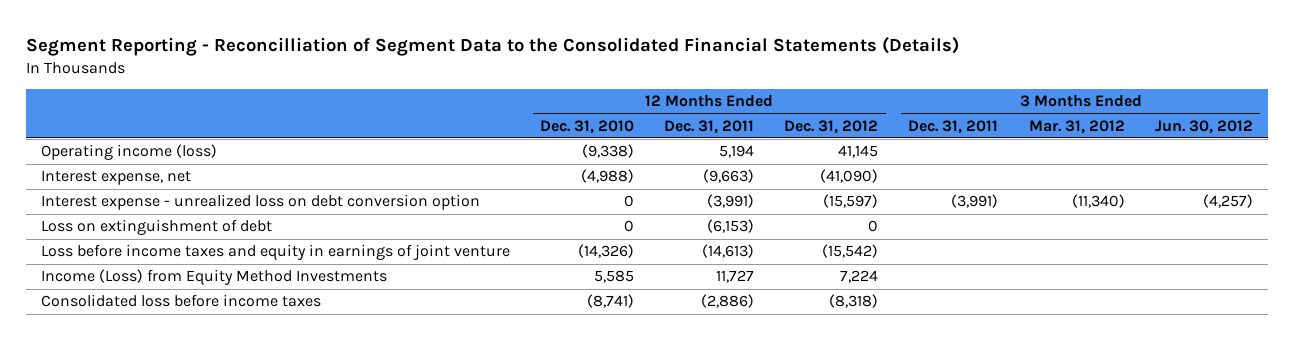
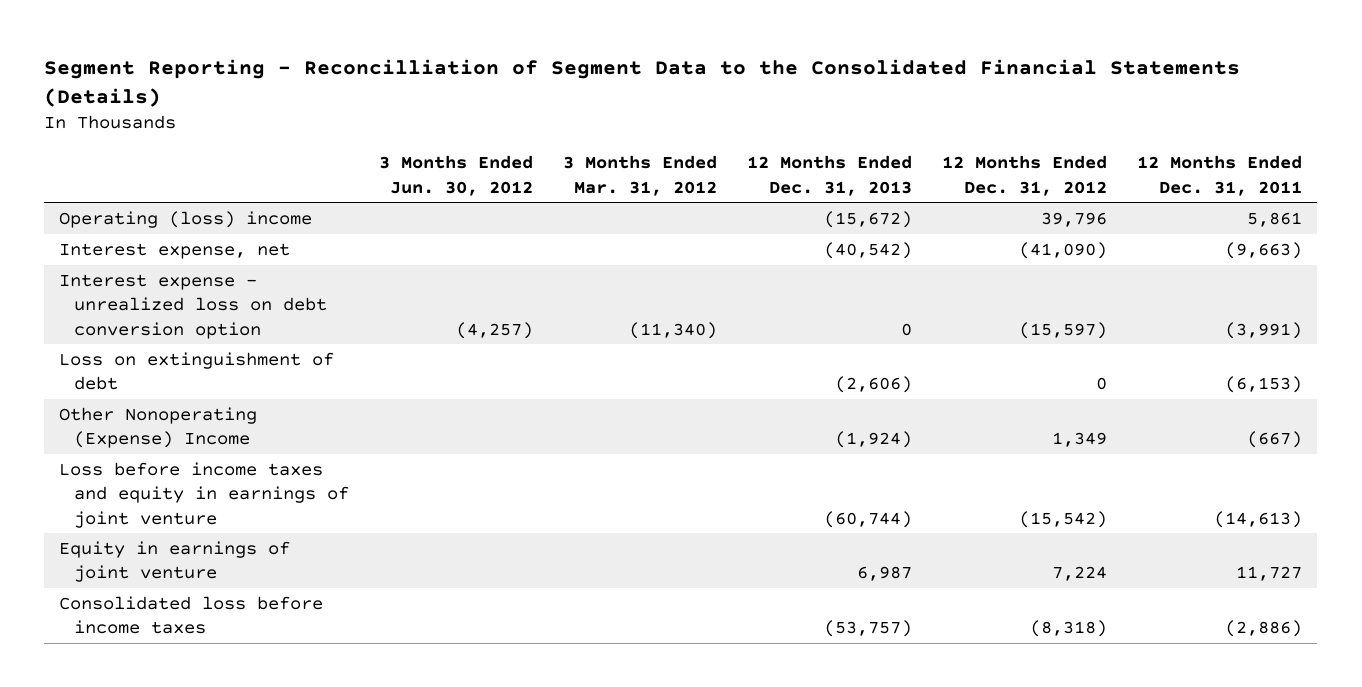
- | 12 Months Ended Dec. 31, 2010 | 12 Months Ended Dec. 31, 2011 | 12 Months Ended Dec. 31, 2012 | 3 Months Ended Dec. 31, 2011 | 3 Months Ended Mar. 31, 2012 | 3 Months Ended Jun. 30, 2012
+ | 3 Months Ended Jun. 30, 2012 | 3 Months Ended Mar. 31, 2012 | 12 Months Ended Dec. 31, 2013 | 12 Months Ended Dec. 31, 2012 | 12 Months Ended Dec. 31, 2011
- Operating income (loss) | (9,338) | 5,194 | 41,145 | | |
+ Operating (loss) income | | | (15,672) | 39,796 | 5,861
+ Other Nonoperating (Expense) Income | | | (1,924) | 1,349 | (667)
- Income (Loss) from Equity Method Investments | 5,585 | 11,727 | 7,224 | | |
+ Equity in earnings of joint venture | | | 6,987 | 7,224 | 11,727

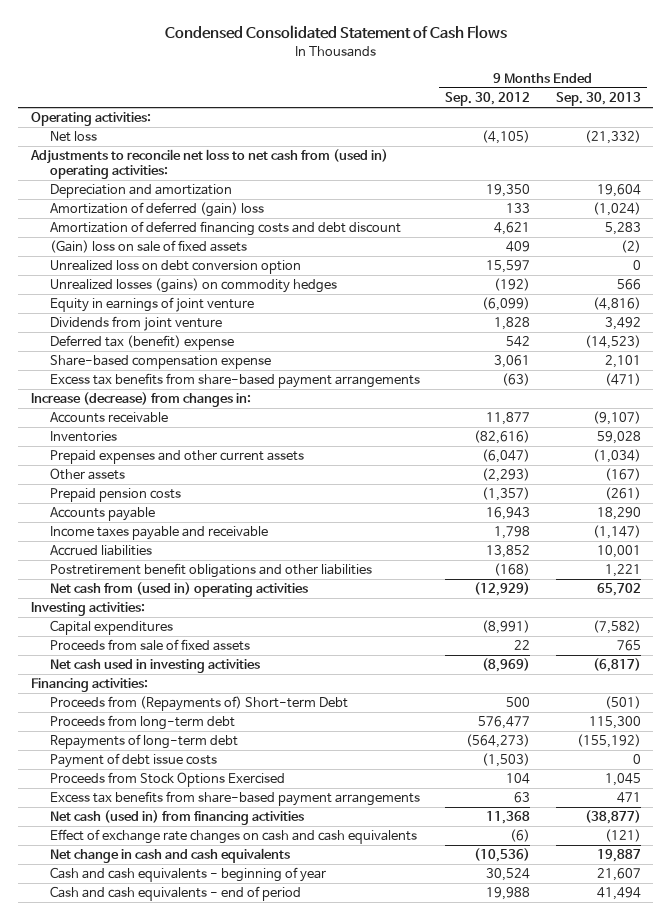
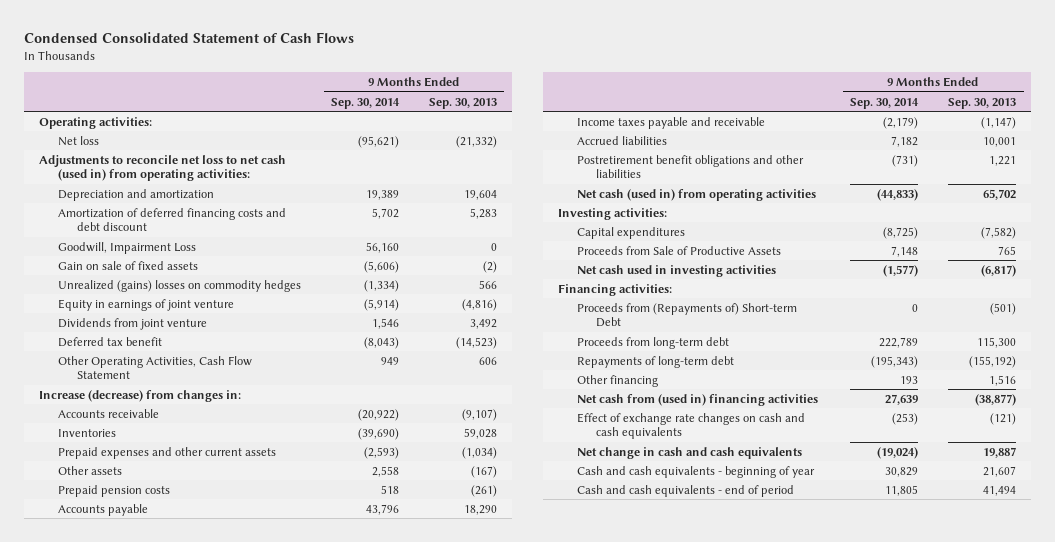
- | 9 Months Ended Sep. 30, 2012 | 9 Months Ended Sep. 30, 2013
+ | 9 Months Ended Sep. 30, 2014 | 9 Months Ended Sep. 30, 2013
- Adjustments to reconcile net loss to net cash from (used in) operating activities:
+ Adjustments to reconcile net loss to net cash (used in) from operating activities:
- Amortization of deferred (gain) loss | 133 | (1,024)
- (Gain) loss on sale of fixed assets | 409 | (2)
- Unrealized loss on debt conversion option | 15,597 | 0
- Unrealized losses (gains) on commodity hedges | (192) | 566
+ Goodwill, Impairment Loss | 56,160 | 0
+ Gain on sale of fixed assets | (5,606) | (2)
+ Unrealized (gains) losses on commodity hedges | (1,334) | 566
- Deferred tax (benefit) expense | 542 | (14,523)
- Share-based compensation expense | 3,061 | 2,101
- Excess tax benefits from share-based payment arrangements | (63) | (471)
+ Deferred tax benefit | (8,043) | (14,523)
+ Other Operating Activities, Cash Flow Statement | 949 | 606
- Net cash from (used in) operating activities | (12,929) | 65,702
+ Net cash (used in) from operating activities | (44,833) | 65,702
- Proceeds from sale of fixed assets | 22 | 765
+ Proceeds from Sale of Productive Assets | 7,148 | 765
- Payment of debt issue costs | (1,503) | 0
- Proceeds from Stock Options Exercised | 104 | 1,045
- Excess tax benefits from share-based payment arrangements | 63 | 471
- Net cash (used in) from financing activities | 11,368 | (38,877)
+ Other financing | 193 | 1,516
+ Net cash from (used in) financing activities | 27,639 | (38,877)

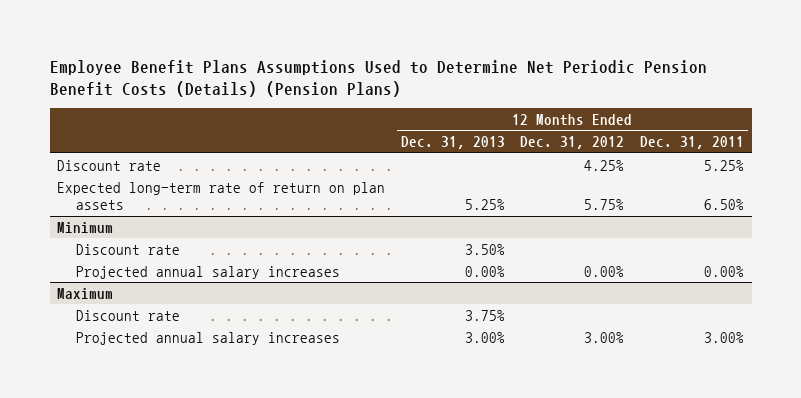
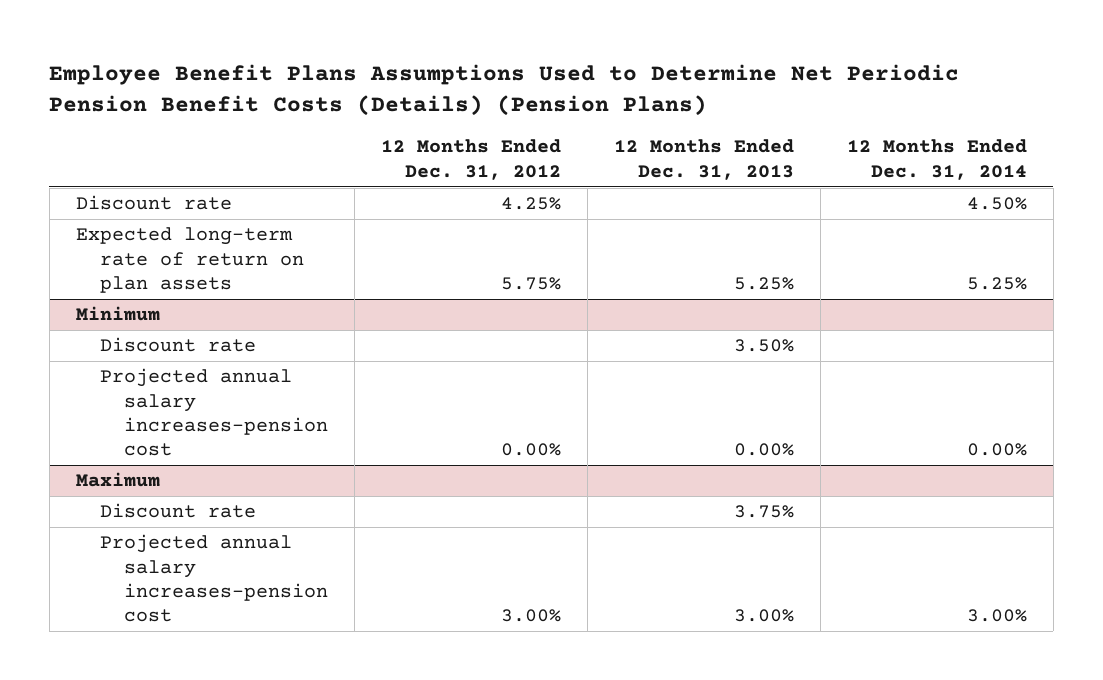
- | 12 Months Ended Dec. 31, 2013 | 12 Months Ended Dec. 31, 2012 | 12 Months Ended Dec. 31, 2011
+ | 12 Months Ended Dec. 31, 2012 | 12 Months Ended Dec. 31, 2013 | 12 Months Ended Dec. 31, 2014
@ Minimum
- Projected annual salary increases | 0.00% | 0.00% | 0.00%
+ Projected annual salary increases-pension cost | 0.00% | 0.00% | 0.00%
@ Maximum
- Projected annual salary increases | 3.00% | 3.00% | 3.00%
+ Projected annual salary increases-pension cost | 3.00% | 3.00% | 3.00%

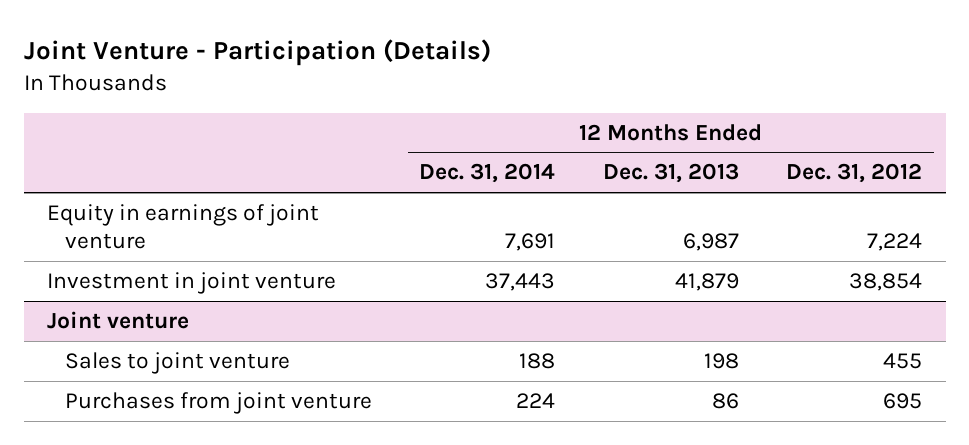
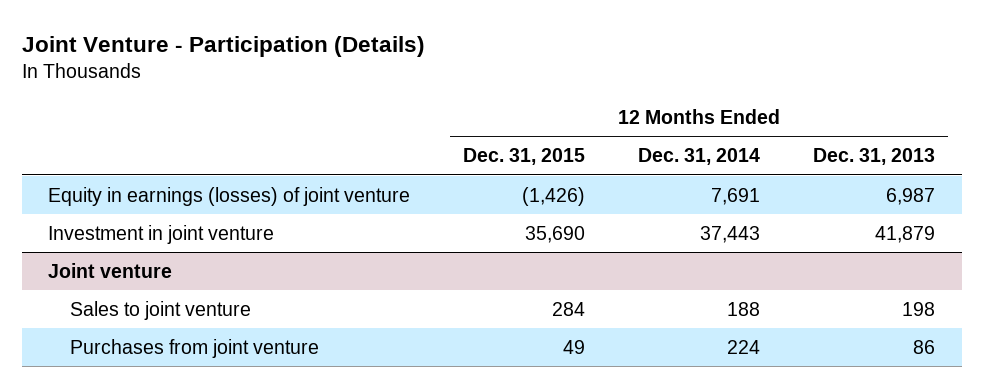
- | 12 Months Ended Dec. 31, 2014 | 12 Months Ended Dec. 31, 2013 | 12 Months Ended Dec. 31, 2012
+ | 12 Months Ended Dec. 31, 2015 | 12 Months Ended Dec. 31, 2014 | 12 Months Ended Dec. 31, 2013
- Equity in earnings of joint venture | 7,691 | 6,987 | 7,224
+ Equity in earnings (losses) of joint venture | (1,426) | 7,691 | 6,987

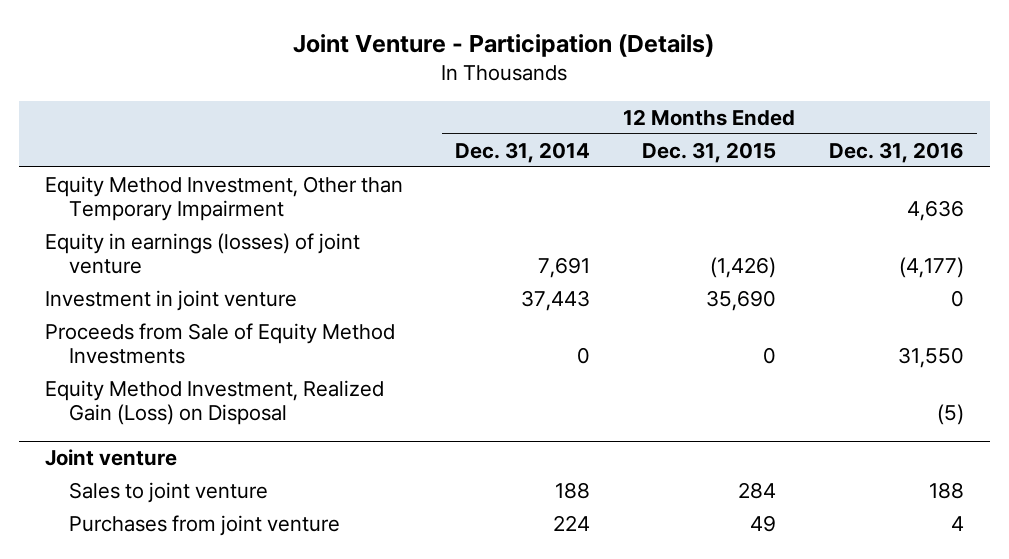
- | 12 Months Ended Dec. 31, 2015 | 12 Months Ended Dec. 31, 2014 | 12 Months Ended Dec. 31, 2013
+ | 12 Months Ended Dec. 31, 2014 | 12 Months Ended Dec. 31, 2015 | 12 Months Ended Dec. 31, 2016
+ Equity Method Investment, Other than Temporary Impairment | | | 4,636
+ Proceeds from Sale of Equity Method Investments | 0 | 0 | 31,550
+ Equity Method Investment, Realized Gain (Loss) on Disposal | | | (5)

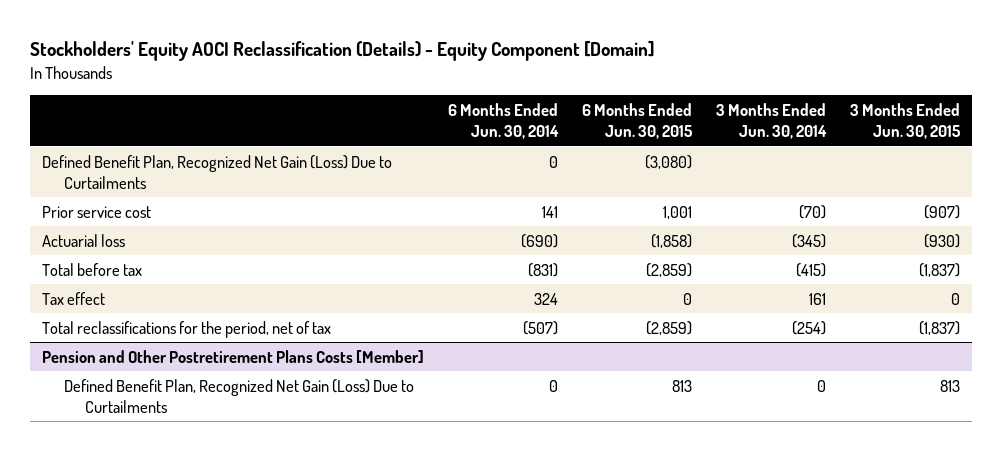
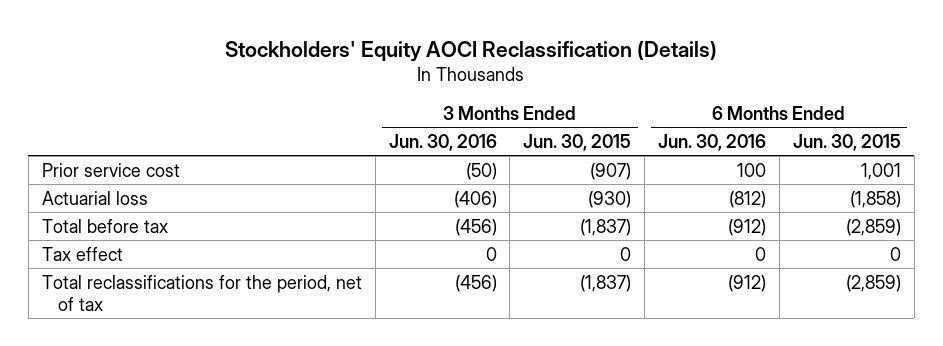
- Stockholders' Equity AOCI Reclassification (Details) - Equity Component [Domain]
+ Stockholders' Equity AOCI Reclassification (Details)
- | 6 Months Ended Jun. 30, 2014 | 6 Months Ended Jun. 30, 2015 | 3 Months Ended Jun. 30, 2014 | 3 Months Ended Jun. 30, 2015
+ | 3 Months Ended Jun. 30, 2016 | 3 Months Ended Jun. 30, 2015 | 6 Months Ended Jun. 30, 2016 | 6 Months Ended Jun. 30, 2015
- Defined Benefit Plan, Recognized Net Gain (Loss) Due to Curtailments | 0 | (3,080) | |
- Pension and Other Postretirement Plans Costs [Member]
- Defined Benefit Plan, Recognized Net Gain (Loss) Due to Curtailments | 0 | 813 | 0 | 813

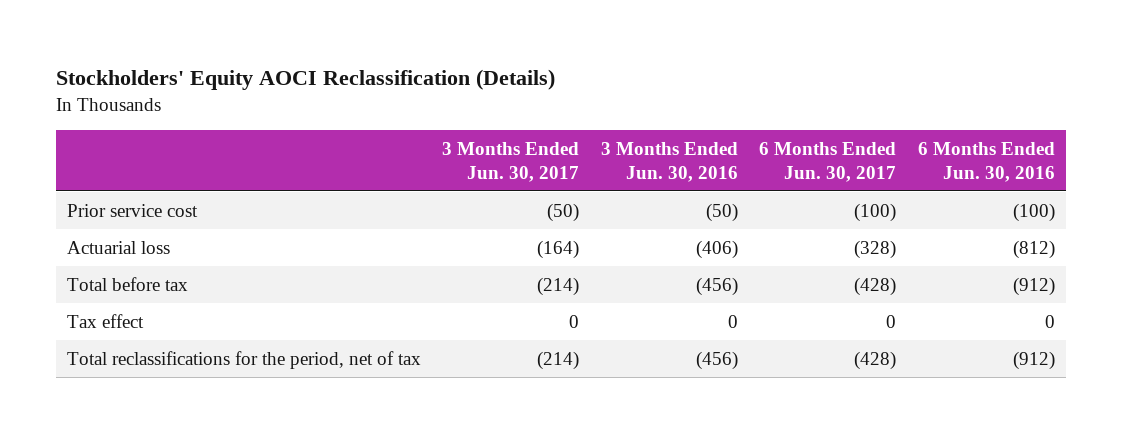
- | 3 Months Ended Jun. 30, 2016 | 3 Months Ended Jun. 30, 2015 | 6 Months Ended Jun. 30, 2016 | 6 Months Ended Jun. 30, 2015
+ | 3 Months Ended Jun. 30, 2017 | 3 Months Ended Jun. 30, 2016 | 6 Months Ended Jun. 30, 2017 | 6 Months Ended Jun. 30, 2016
- Prior service cost | (50) | (907) | 100 | 1,001
+ Prior service cost | (50) | (50) | (100) | (100)

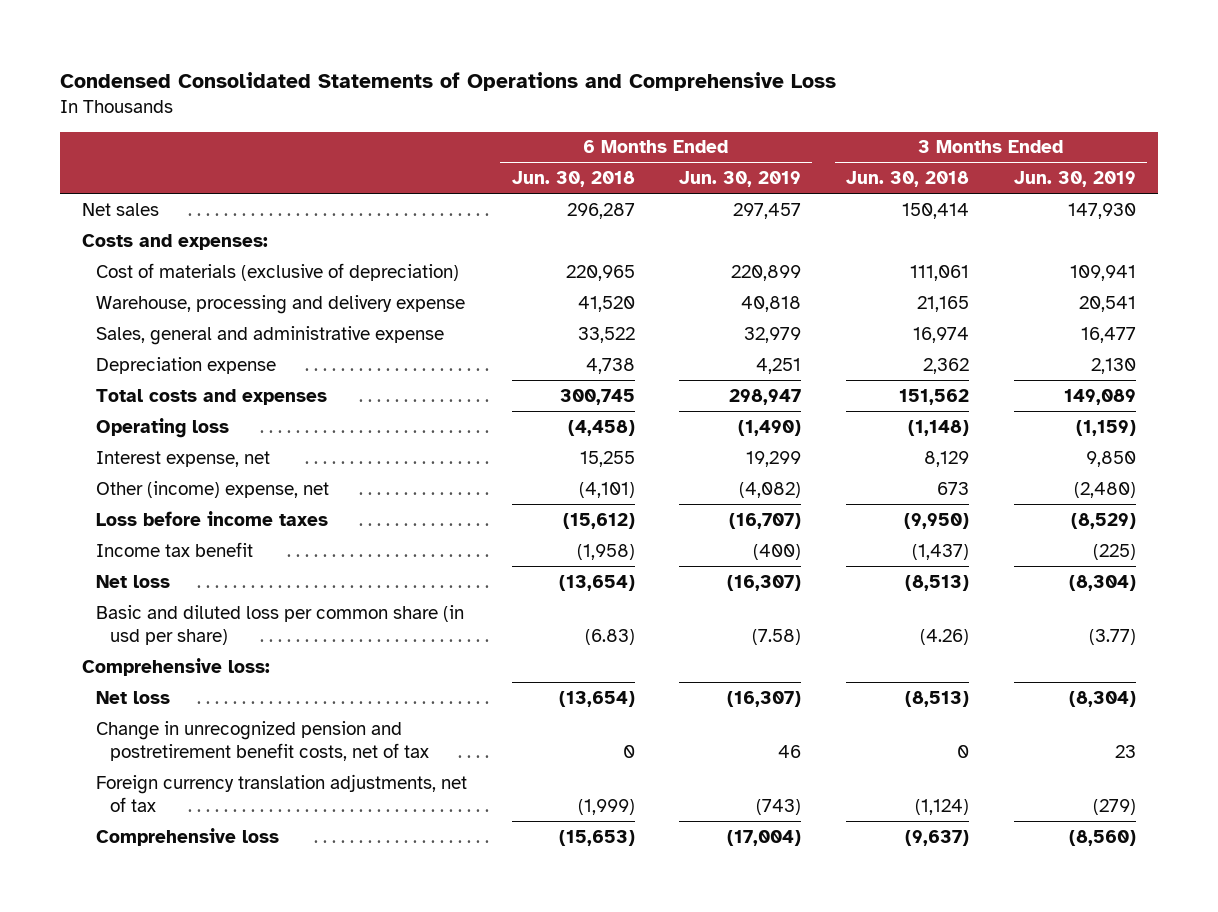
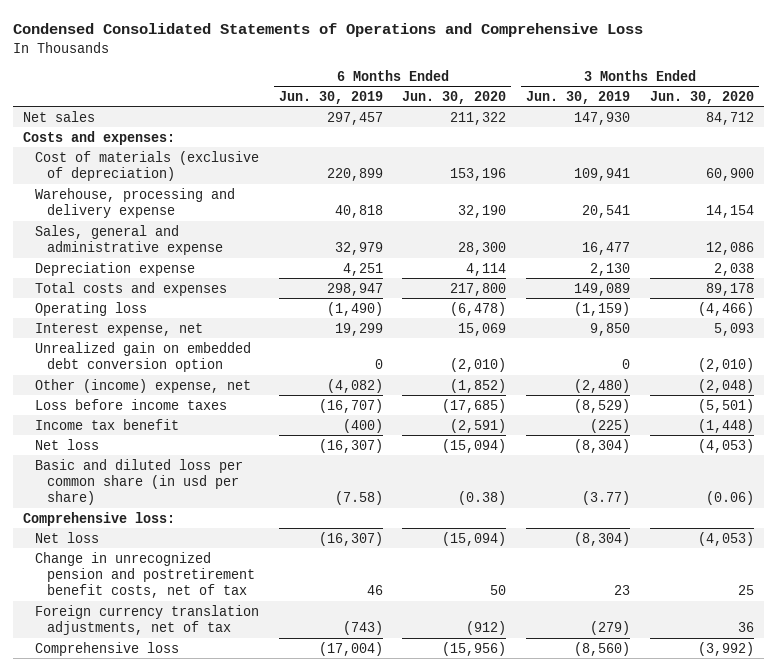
- | 6 Months Ended Jun. 30, 2018 | 6 Months Ended Jun. 30, 2019 | 3 Months Ended Jun. 30, 2018 | 3 Months Ended Jun. 30, 2019
+ | 6 Months Ended Jun. 30, 2019 | 6 Months Ended Jun. 30, 2020 | 3 Months Ended Jun. 30, 2019 | 3 Months Ended Jun. 30, 2020
+ Unrealized gain on embedded debt conversion option | 0 | (2,010) | 0 | (2,010)

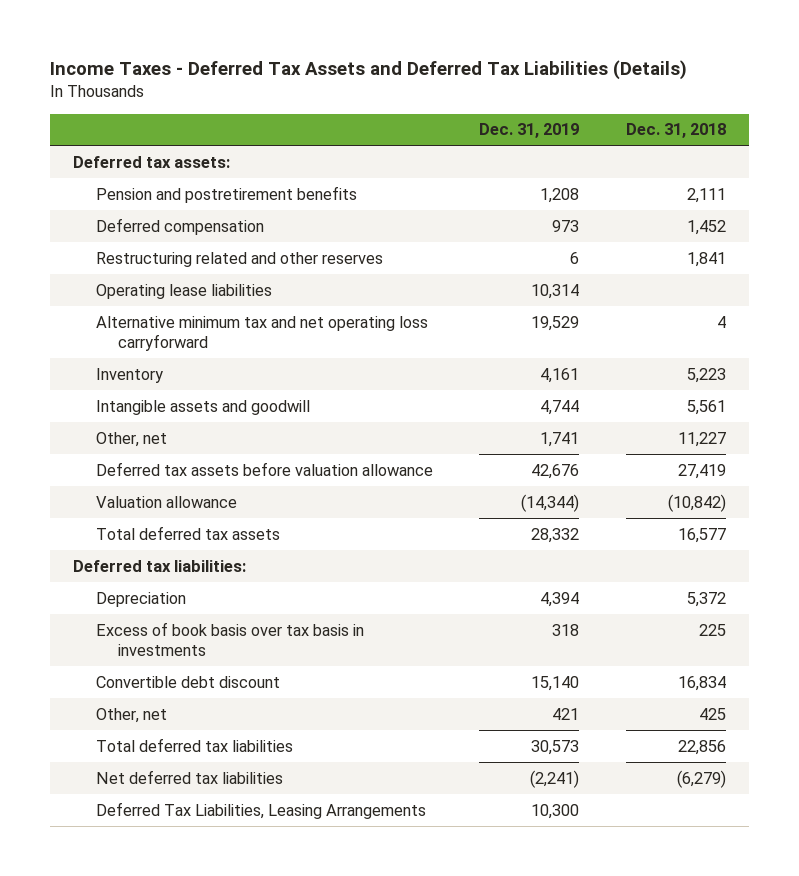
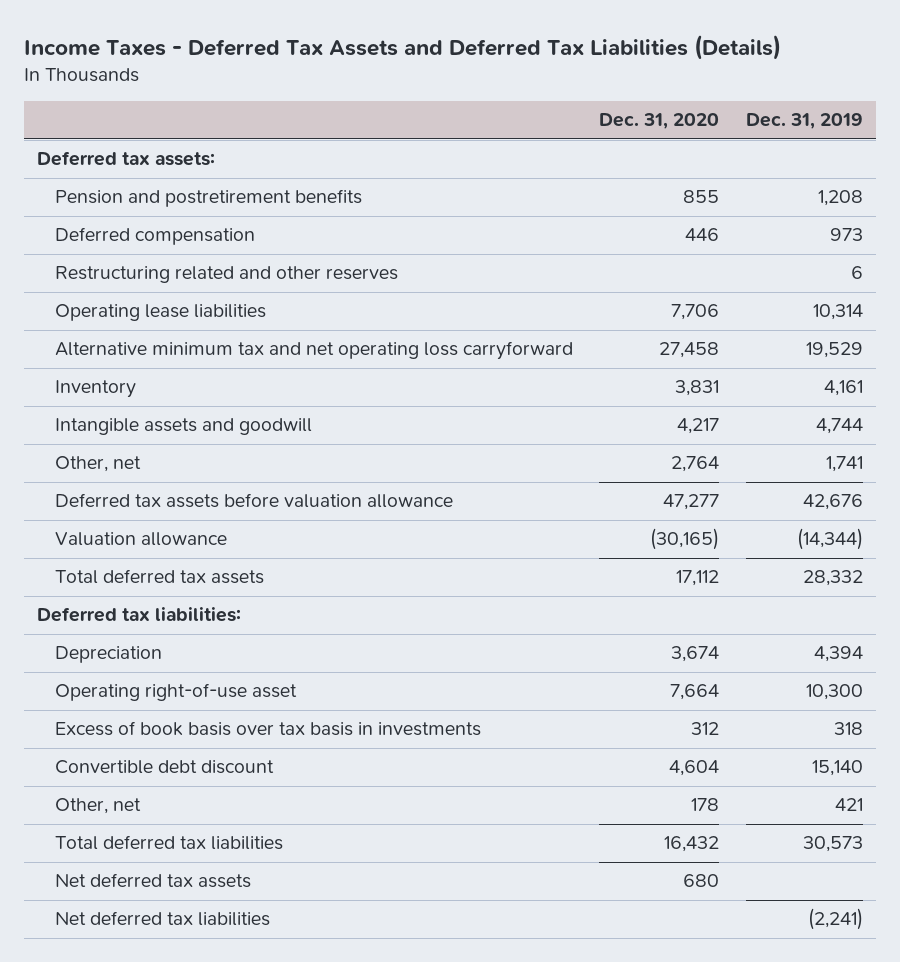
- | Dec. 31, 2019 | Dec. 31, 2018
+ | Dec. 31, 2020 | Dec. 31, 2019
+ Operating right-of-use asset | 7,664 | 10,300
+ Net deferred tax assets | 680 |
- Deferred Tax Liabilities, Leasing Arrangements | 10,300 |

